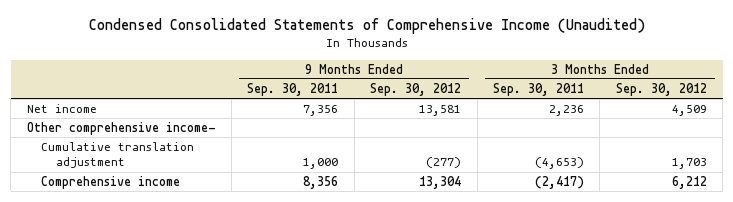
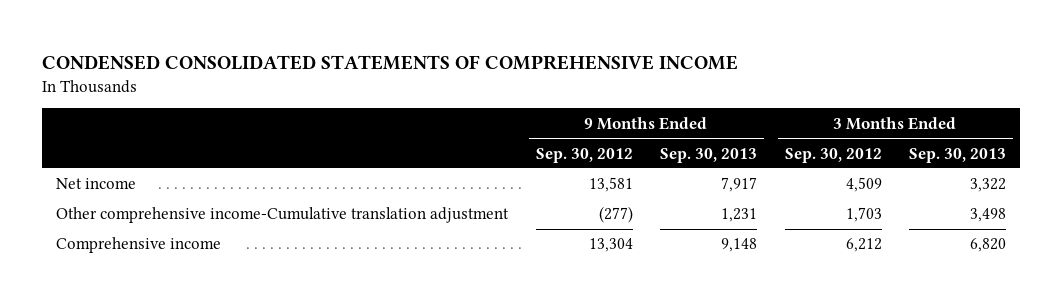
- Condensed Consolidated Statements of Comprehensive Income (Unaudited)
+ CONDENSED CONSOLIDATED STATEMENTS OF COMPREHENSIVE INCOME
- | 9 Months Ended Sep. 30, 2011 | 9 Months Ended Sep. 30, 2012 | 3 Months Ended Sep. 30, 2011 | 3 Months Ended Sep. 30, 2012
+ | 9 Months Ended Sep. 30, 2012 | 9 Months Ended Sep. 30, 2013 | 3 Months Ended Sep. 30, 2012 | 3 Months Ended Sep. 30, 2013
- Other comprehensive income-
- Cumulative translation adjustment | 1,000 | (277) | (4,653) | 1,703
+ Other comprehensive income-Cumulative translation adjustment | (277) | 1,231 | 1,703 | 3,498

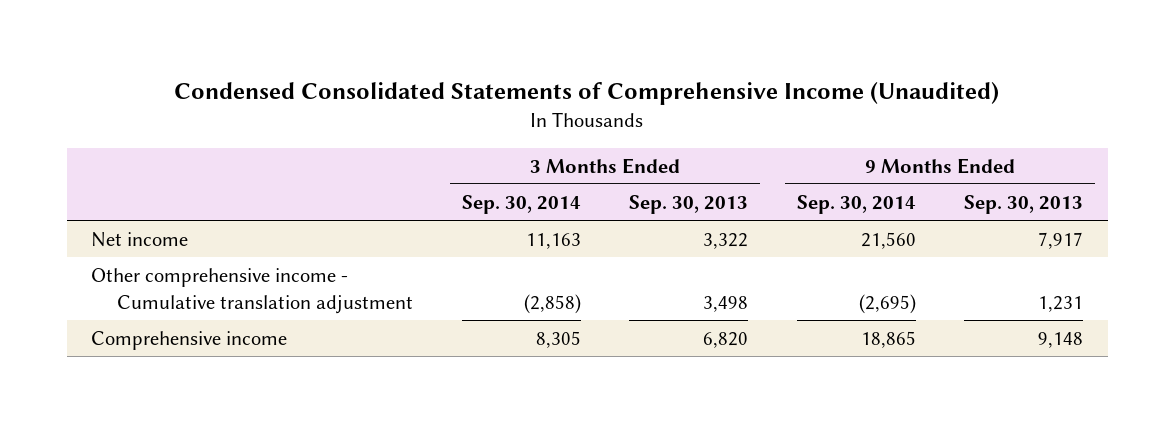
- CONDENSED CONSOLIDATED STATEMENTS OF COMPREHENSIVE INCOME
+ Condensed Consolidated Statements of Comprehensive Income (Unaudited)
- | 9 Months Ended Sep. 30, 2012 | 9 Months Ended Sep. 30, 2013 | 3 Months Ended Sep. 30, 2012 | 3 Months Ended Sep. 30, 2013
+ | 3 Months Ended Sep. 30, 2014 | 3 Months Ended Sep. 30, 2013 | 9 Months Ended Sep. 30, 2014 | 9 Months Ended Sep. 30, 2013
- Other comprehensive income-Cumulative translation adjustment | (277) | 1,231 | 1,703 | 3,498
+ Other comprehensive income - Cumulative translation adjustment | (2,858) | 3,498 | (2,695) | 1,231

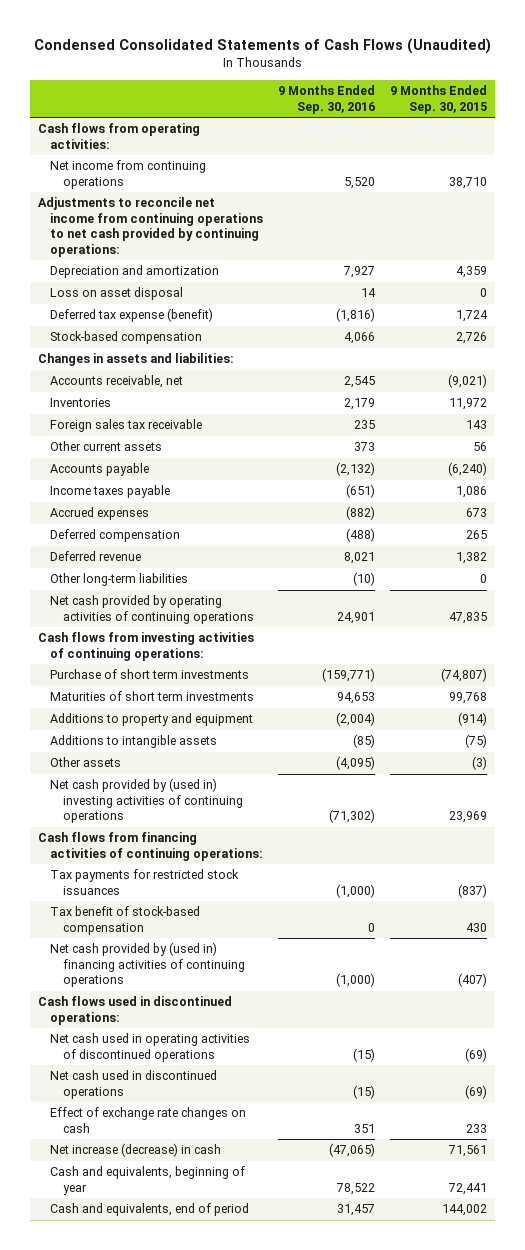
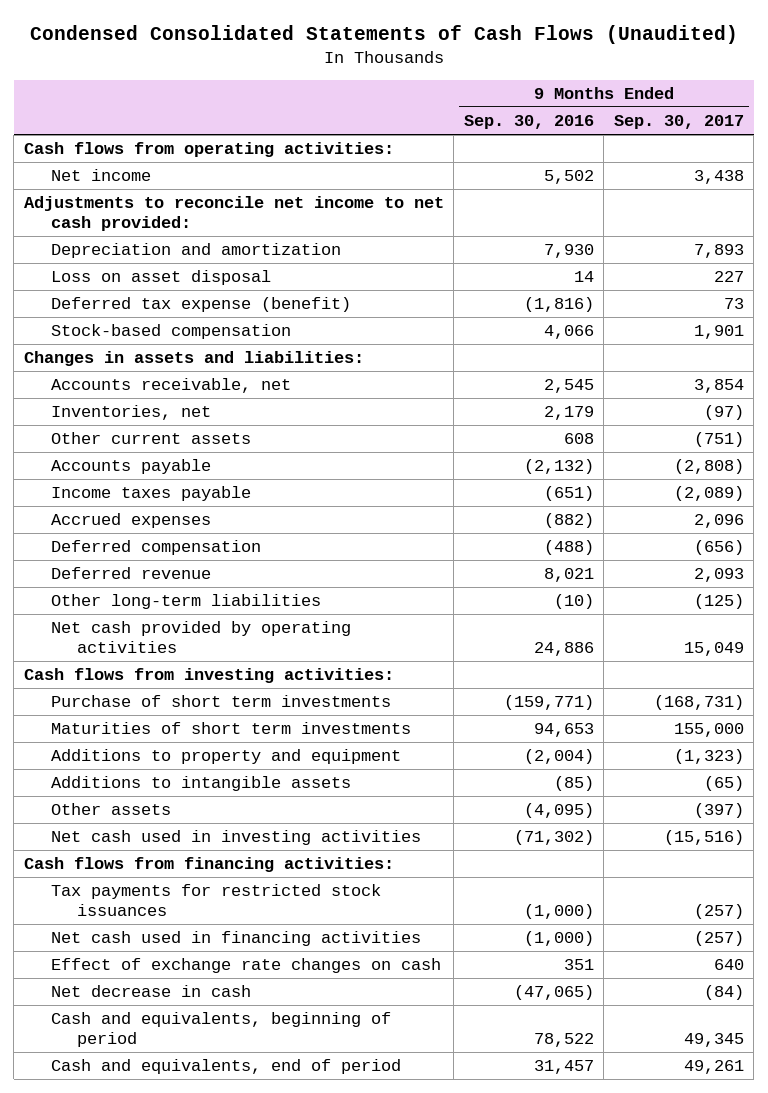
- | 9 Months Ended Sep. 30, 2016 | 9 Months Ended Sep. 30, 2015
+ | 9 Months Ended Sep. 30, 2016 | 9 Months Ended Sep. 30, 2017
- Net income from continuing operations | 5,520 | 38,710
- Adjustments to reconcile net income from continuing operations to net cash provided by continuing operations:
- Depreciation and amortization | 7,927 | 4,359
+ Net income | 5,502 | 3,438
+ Adjustments to reconcile net income to net cash provided:
+ Depreciation and amortization | 7,930 | 7,893
- Inventories | 2,179 | 11,972
- Foreign sales tax receivable | 235 | 143
- Other current assets | 373 | 56
+ Inventories, net | 2,179 | (97)
+ Other current assets | 608 | (751)
- Net cash provided by operating activities of continuing operations | 24,901 | 47,835
- Cash flows from investing activities of continuing operations:
+ Net cash provided by operating activities | 24,886 | 15,049
+ Cash flows from investing activities:
- Net cash provided by (used in) investing activities of continuing operations | (71,302) | 23,969
- Cash flows from financing activities of continuing operations:
+ Net cash used in investing activities | (71,302) | (15,516)
+ Cash flows from financing activities:
- Tax benefit of stock-based compensation | 0 | 430
- Net cash provided by (used in) financing activities of continuing operations | (1,000) | (407)
- Cash flows used in discontinued operations:
- Net cash used in operating activities of discontinued operations | (15) | (69)
- Net cash used in discontinued operations | (15) | (69)
+ Net cash used in financing activities | (1,000) | (257)
- Net increase (decrease) in cash | (47,065) | 71,561
- Cash and equivalents, beginning of year | 78,522 | 72,441
+ Net decrease in cash | (47,065) | (84)
+ Cash and equivalents, beginning of period | 78,522 | 49,345

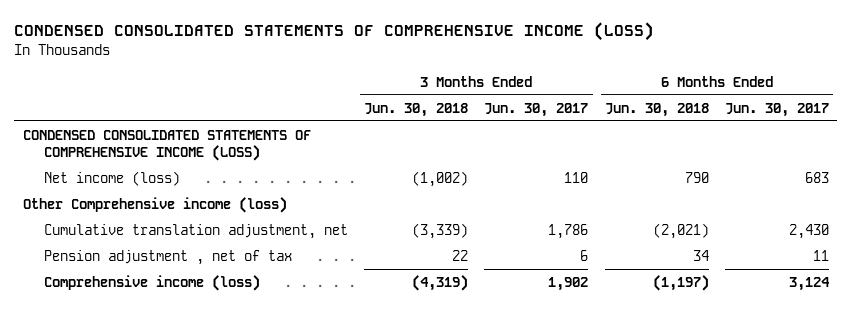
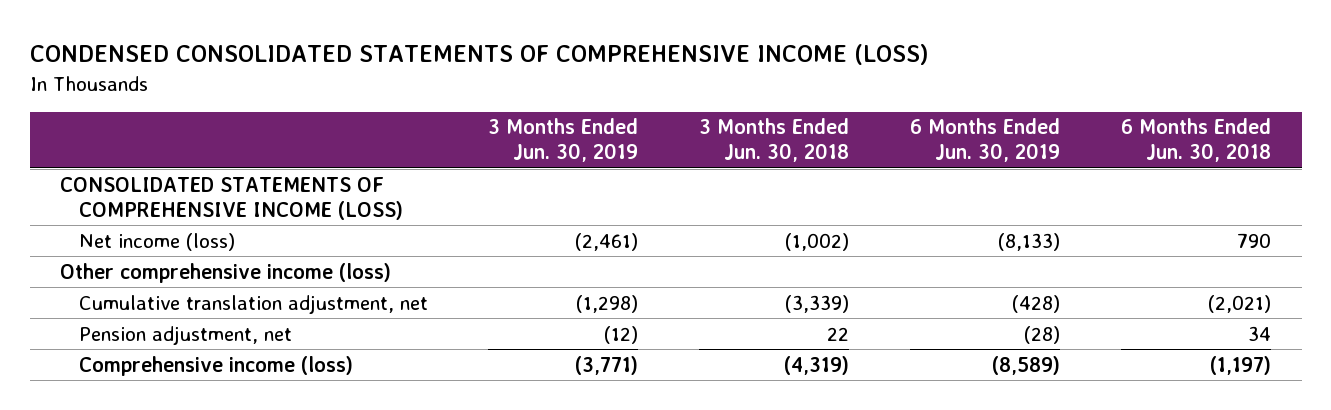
- | 3 Months Ended Jun. 30, 2018 | 3 Months Ended Jun. 30, 2017 | 6 Months Ended Jun. 30, 2018 | 6 Months Ended Jun. 30, 2017
+ | 3 Months Ended Jun. 30, 2019 | 3 Months Ended Jun. 30, 2018 | 6 Months Ended Jun. 30, 2019 | 6 Months Ended Jun. 30, 2018
- CONDENSED CONSOLIDATED STATEMENTS OF COMPREHENSIVE INCOME (LOSS)
+ CONSOLIDATED STATEMENTS OF COMPREHENSIVE INCOME (LOSS)
- Other Comprehensive income (loss)
+ Other comprehensive income (loss)
- Pension adjustment , net of tax | 22 | 6 | 34 | 11
+ Pension adjustment, net | (12) | 22 | (28) | 34

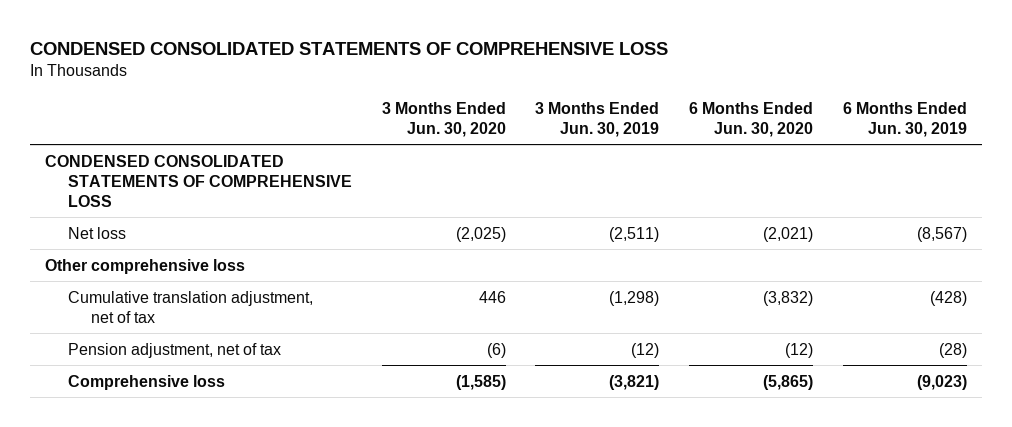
- CONDENSED CONSOLIDATED STATEMENTS OF COMPREHENSIVE INCOME (LOSS)
+ CONDENSED CONSOLIDATED STATEMENTS OF COMPREHENSIVE LOSS
- | 3 Months Ended Jun. 30, 2019 | 3 Months Ended Jun. 30, 2018 | 6 Months Ended Jun. 30, 2019 | 6 Months Ended Jun. 30, 2018
+ | 3 Months Ended Jun. 30, 2020 | 3 Months Ended Jun. 30, 2019 | 6 Months Ended Jun. 30, 2020 | 6 Months Ended Jun. 30, 2019
- CONSOLIDATED STATEMENTS OF COMPREHENSIVE INCOME (LOSS)
- Net income (loss) | (2,461) | (1,002) | (8,133) | 790
- Other comprehensive income (loss)
- Cumulative translation adjustment, net | (1,298) | (3,339) | (428) | (2,021)
- Pension adjustment, net | (12) | 22 | (28) | 34
- Comprehensive income (loss) | (3,771) | (4,319) | (8,589) | (1,197)
+ CONDENSED CONSOLIDATED STATEMENTS OF COMPREHENSIVE LOSS
+ Net loss | (2,025) | (2,511) | (2,021) | (8,567)
+ Other comprehensive loss
+ Cumulative translation adjustment, net of tax | 446 | (1,298) | (3,832) | (428)
+ Pension adjustment, net of tax | (6) | (12) | (12) | (28)
+ Comprehensive loss | (1,585) | (3,821) | (5,865) | (9,023)

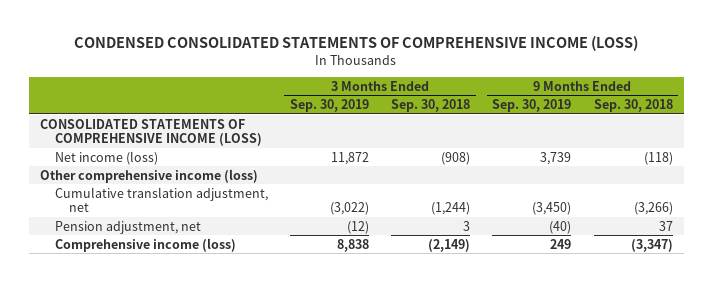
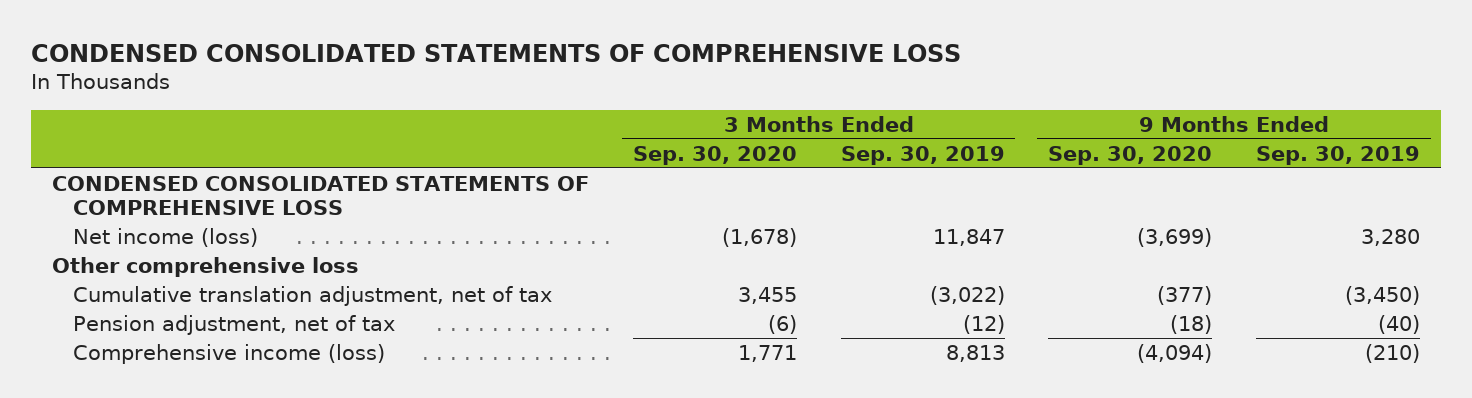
- CONDENSED CONSOLIDATED STATEMENTS OF COMPREHENSIVE INCOME (LOSS)
+ CONDENSED CONSOLIDATED STATEMENTS OF COMPREHENSIVE LOSS
- | 3 Months Ended Sep. 30, 2019 | 3 Months Ended Sep. 30, 2018 | 9 Months Ended Sep. 30, 2019 | 9 Months Ended Sep. 30, 2018
+ | 3 Months Ended Sep. 30, 2020 | 3 Months Ended Sep. 30, 2019 | 9 Months Ended Sep. 30, 2020 | 9 Months Ended Sep. 30, 2019
- CONSOLIDATED STATEMENTS OF COMPREHENSIVE INCOME (LOSS)
- Net income (loss) | 11,872 | (908) | 3,739 | (118)
- Other comprehensive income (loss)
- Cumulative translation adjustment, net | (3,022) | (1,244) | (3,450) | (3,266)
- Pension adjustment, net | (12) | 3 | (40) | 37
- Comprehensive income (loss) | 8,838 | (2,149) | 249 | (3,347)
+ CONDENSED CONSOLIDATED STATEMENTS OF COMPREHENSIVE LOSS
+ Net income (loss) | (1,678) | 11,847 | (3,699) | 3,280
+ Other comprehensive loss
+ Cumulative translation adjustment, net of tax | 3,455 | (3,022) | (377) | (3,450)
+ Pension adjustment, net of tax | (6) | (12) | (18) | (40)
+ Comprehensive income (loss) | 1,771 | 8,813 | (4,094) | (210)

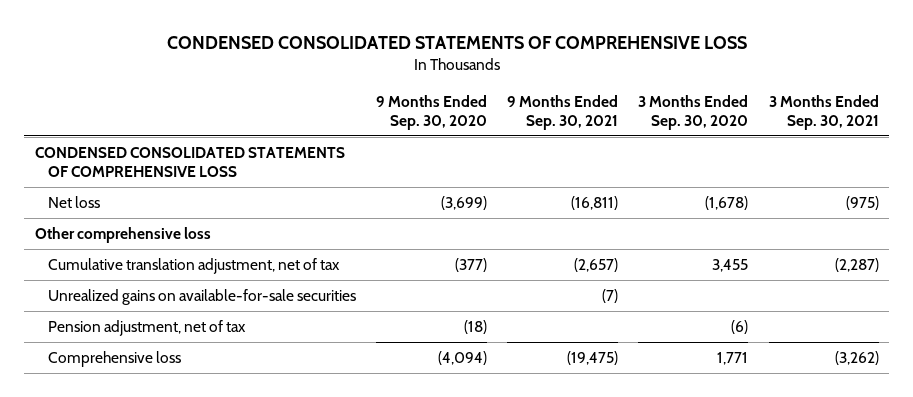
- | 3 Months Ended Sep. 30, 2020 | 3 Months Ended Sep. 30, 2019 | 9 Months Ended Sep. 30, 2020 | 9 Months Ended Sep. 30, 2019
+ | 9 Months Ended Sep. 30, 2020 | 9 Months Ended Sep. 30, 2021 | 3 Months Ended Sep. 30, 2020 | 3 Months Ended Sep. 30, 2021
- Net income (loss) | (1,678) | 11,847 | (3,699) | 3,280
+ Net loss | (3,699) | (16,811) | (1,678) | (975)
+ Unrealized gains on available-for-sale securities | | (7) | |
- Comprehensive income (loss) | 1,771 | 8,813 | (4,094) | (210)
+ Comprehensive loss | (4,094) | (19,475) | 1,771 | (3,262)

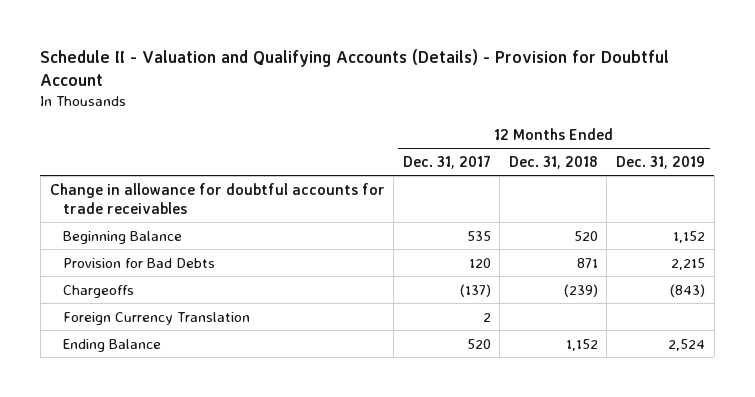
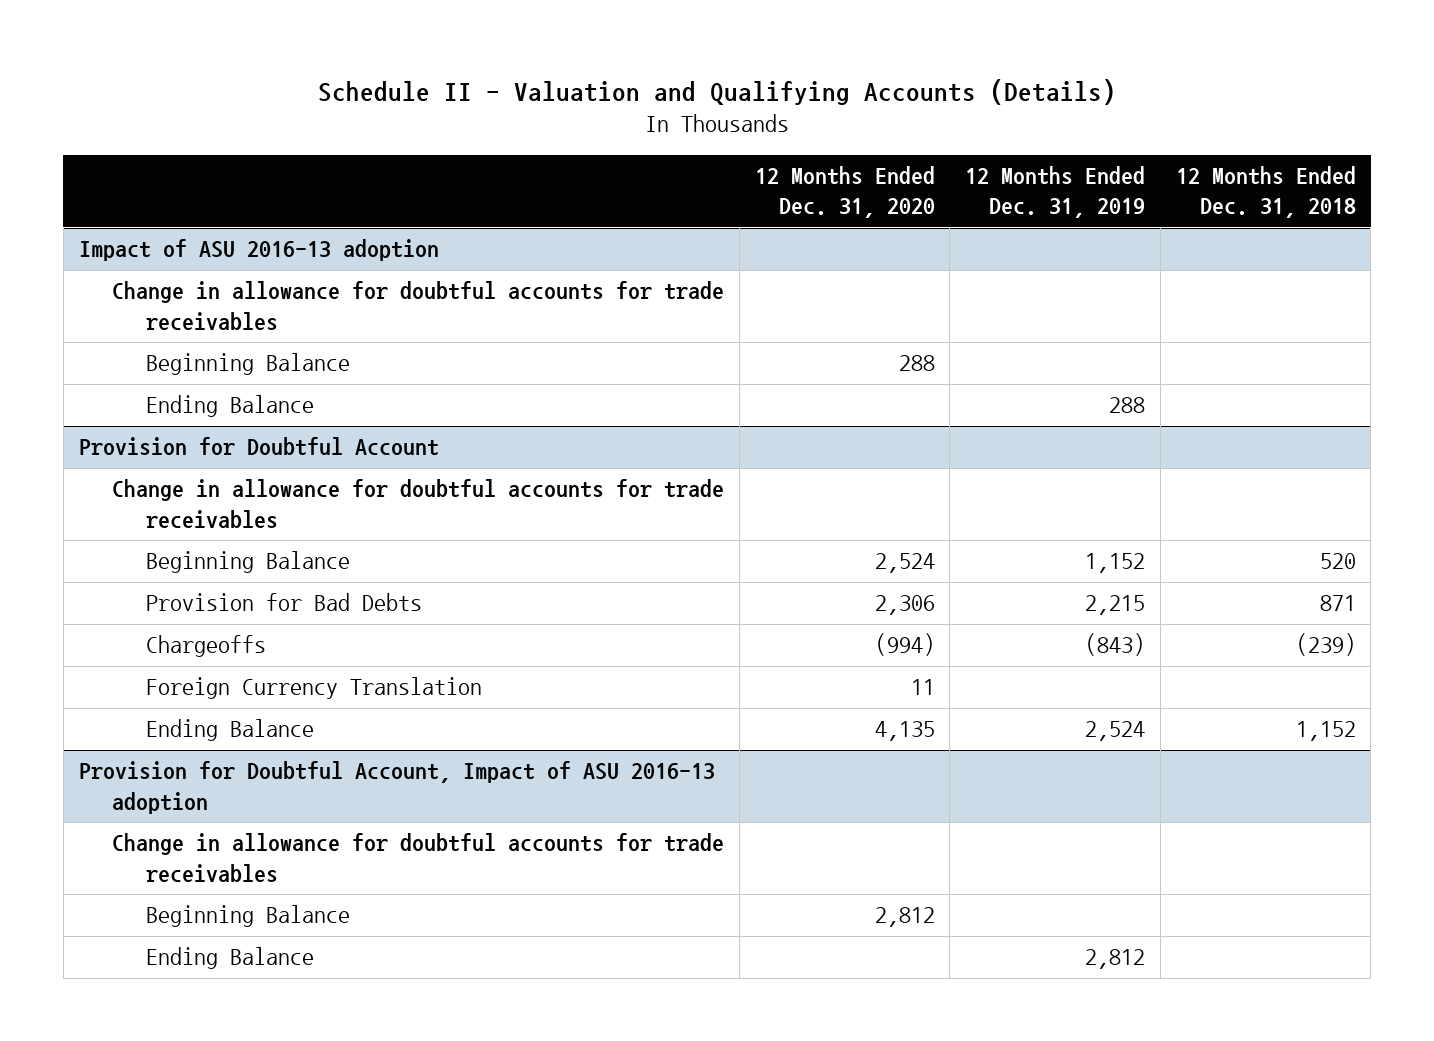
- Schedule II - Valuation and Qualifying Accounts (Details) - Provision for Doubtful Account
+ Schedule II - Valuation and Qualifying Accounts (Details)
- | 12 Months Ended Dec. 31, 2017 | 12 Months Ended Dec. 31, 2018 | 12 Months Ended Dec. 31, 2019
+ | 12 Months Ended Dec. 31, 2020 | 12 Months Ended Dec. 31, 2019 | 12 Months Ended Dec. 31, 2018
+ Impact of ASU 2016-13 adoption
+ Beginning Balance | 288 | |
+ Ending Balance | | 288 |
+ Provision for Doubtful Account
+ Change in allowance for doubtful accounts for trade receivables
+ Provision for Doubtful Account, Impact of ASU 2016-13 adoption
+ Change in allowance for doubtful accounts for trade receivables
+ Beginning Balance | 2,812 | |
+ Ending Balance | | 2,812 |

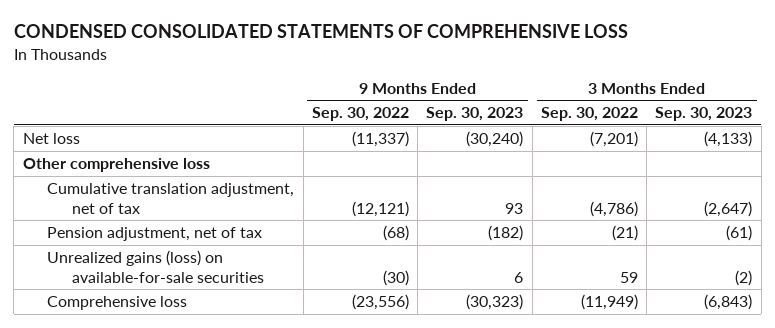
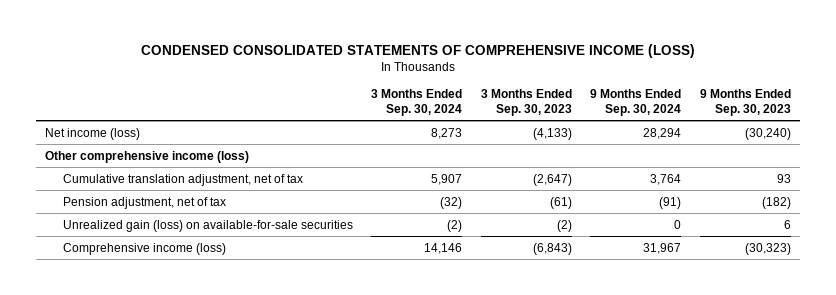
- CONDENSED CONSOLIDATED STATEMENTS OF COMPREHENSIVE LOSS
+ CONDENSED CONSOLIDATED STATEMENTS OF COMPREHENSIVE INCOME (LOSS)
- | 9 Months Ended Sep. 30, 2022 | 9 Months Ended Sep. 30, 2023 | 3 Months Ended Sep. 30, 2022 | 3 Months Ended Sep. 30, 2023
+ | 3 Months Ended Sep. 30, 2024 | 3 Months Ended Sep. 30, 2023 | 9 Months Ended Sep. 30, 2024 | 9 Months Ended Sep. 30, 2023
- Net loss | (11,337) | (30,240) | (7,201) | (4,133)
- Other comprehensive loss
+ Net income (loss) | 8,273 | (4,133) | 28,294 | (30,240)
+ Other comprehensive income (loss)
- Unrealized gains (loss) on available-for-sale securities | (30) | 6 | 59 | (2)
- Comprehensive loss | (23,556) | (30,323) | (11,949) | (6,843)
+ Unrealized gain (loss) on available-for-sale securities | (2) | (2) | 0 | 6
+ Comprehensive income (loss) | 14,146 | (6,843) | 31,967 | (30,323)

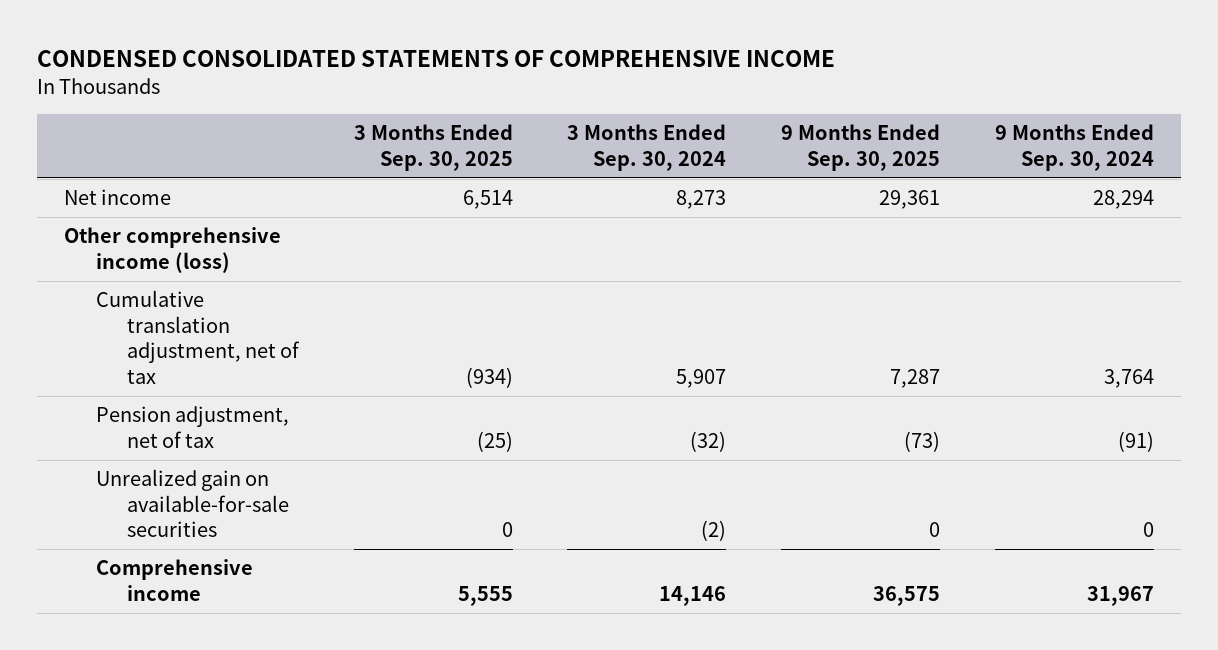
- CONDENSED CONSOLIDATED STATEMENTS OF COMPREHENSIVE INCOME (LOSS)
+ CONDENSED CONSOLIDATED STATEMENTS OF COMPREHENSIVE INCOME
- | 3 Months Ended Sep. 30, 2024 | 3 Months Ended Sep. 30, 2023 | 9 Months Ended Sep. 30, 2024 | 9 Months Ended Sep. 30, 2023
+ | 3 Months Ended Sep. 30, 2025 | 3 Months Ended Sep. 30, 2024 | 9 Months Ended Sep. 30, 2025 | 9 Months Ended Sep. 30, 2024
- Net income (loss) | 8,273 | (4,133) | 28,294 | (30,240)
+ Net income | 6,514 | 8,273 | 29,361 | 28,294
- Unrealized gain (loss) on available-for-sale securities | (2) | (2) | 0 | 6
- Comprehensive income (loss) | 14,146 | (6,843) | 31,967 | (30,323)
+ Unrealized gain on available-for-sale securities | 0 | (2) | 0 | 0
+ Comprehensive income | 5,555 | 14,146 | 36,575 | 31,967

